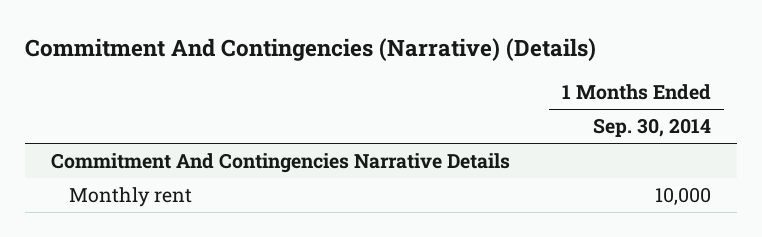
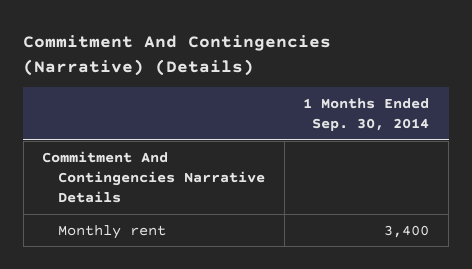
- Monthly rent | 10,000
+ Monthly rent | 3,400

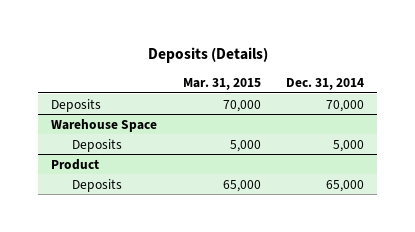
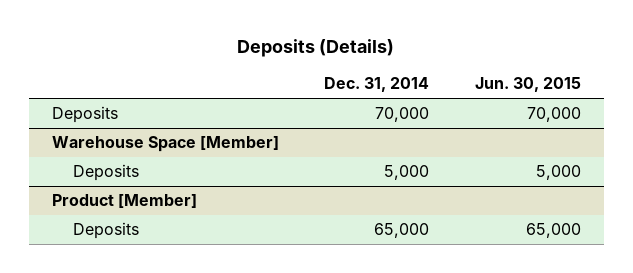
- | Mar. 31, 2015 | Dec. 31, 2014
+ | Dec. 31, 2014 | Jun. 30, 2015
- Warehouse Space
+ Warehouse Space [Member]
- Product
+ Product [Member]

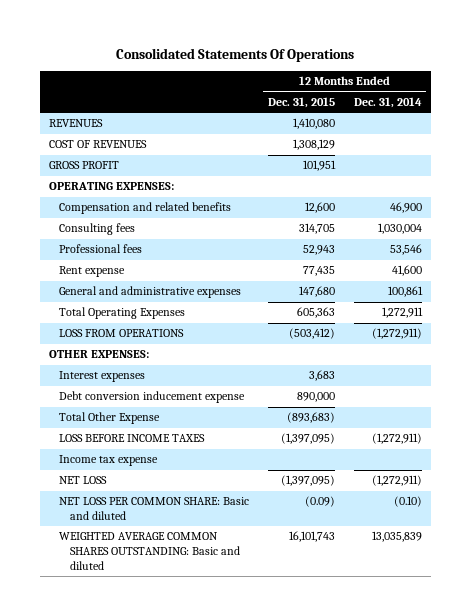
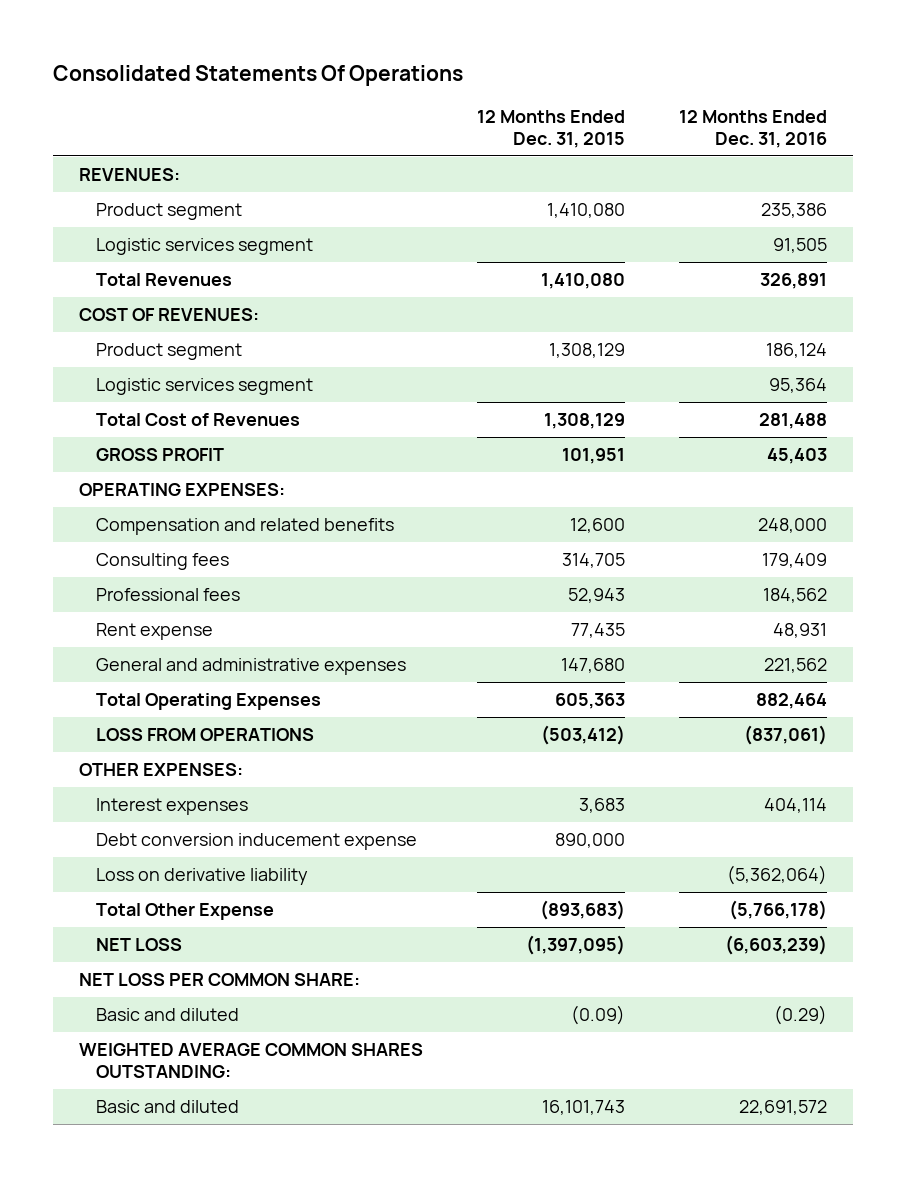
- | 12 Months Ended Dec. 31, 2015 | 12 Months Ended Dec. 31, 2014
+ | 12 Months Ended Dec. 31, 2015 | 12 Months Ended Dec. 31, 2016
- REVENUES | 1,410,080 |
- COST OF REVENUES | 1,308,129 |
+ REVENUES:
+ Product segment | 1,410,080 | 235,386
+ Logistic services segment | | 91,505
+ Total Revenues | 1,410,080 | 326,891
+ COST OF REVENUES:
+ Product segment | 1,308,129 | 186,124
+ Logistic services segment | | 95,364
+ Total Cost of Revenues | 1,308,129 | 281,488
+ Loss on derivative liability | | (5,362,064)
- LOSS BEFORE INCOME TAXES | (1,397,095) | (1,272,911)
- Income tax expense
- NET LOSS PER COMMON SHARE: Basic and diluted | (0.09) | (0.10)
- WEIGHTED AVERAGE COMMON SHARES OUTSTANDING: Basic and diluted | 16,101,743 | 13,035,839
+ NET LOSS PER COMMON SHARE:
+ Basic and diluted | (0.09) | (0.29)
+ WEIGHTED AVERAGE COMMON SHARES OUTSTANDING:
+ Basic and diluted | 16,101,743 | 22,691,572

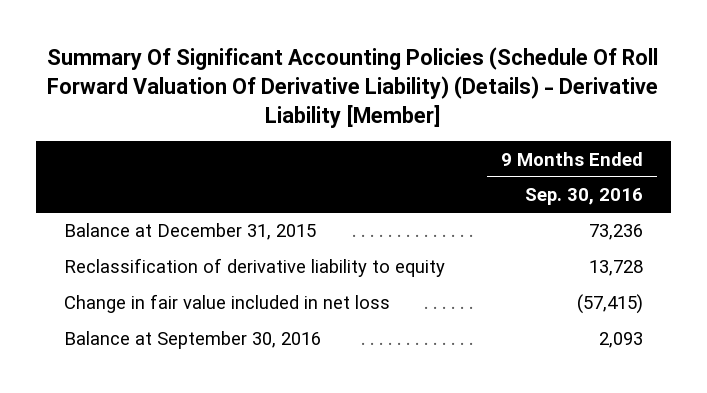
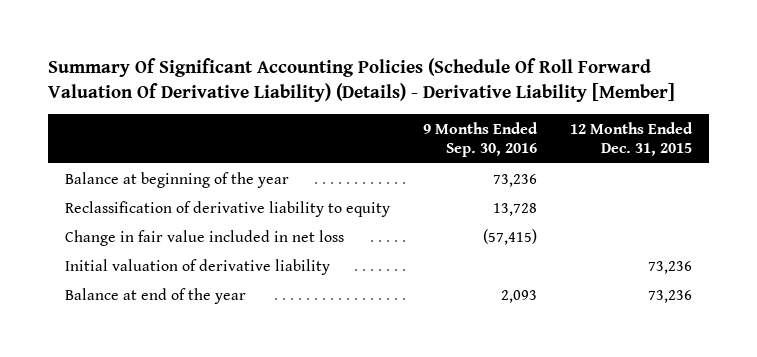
- | 9 Months Ended Sep. 30, 2016
+ | 9 Months Ended Sep. 30, 2016 | 12 Months Ended Dec. 31, 2015
- Balance at December 31, 2015 | 73,236
+ Balance at beginning of the year | 73,236 |
- Balance at September 30, 2016 | 2,093
+ Initial valuation of derivative liability | | 73,236
+ Balance at end of the year | 2,093 | 73,236

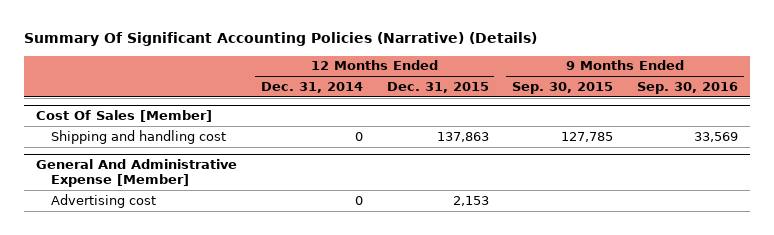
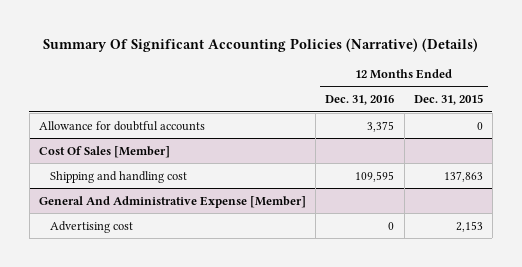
- | 12 Months Ended Dec. 31, 2014 | 12 Months Ended Dec. 31, 2015 | 9 Months Ended Sep. 30, 2015 | 9 Months Ended Sep. 30, 2016
+ | 12 Months Ended Dec. 31, 2016 | 12 Months Ended Dec. 31, 2015
+ Allowance for doubtful accounts | 3,375 | 0

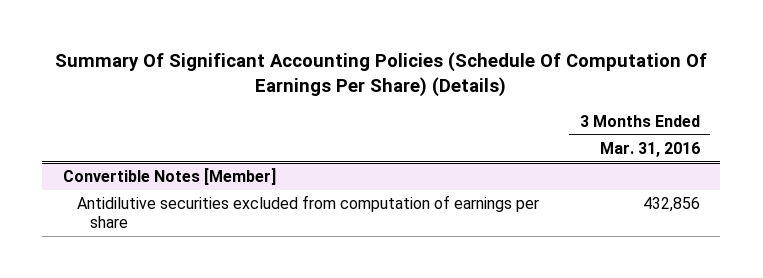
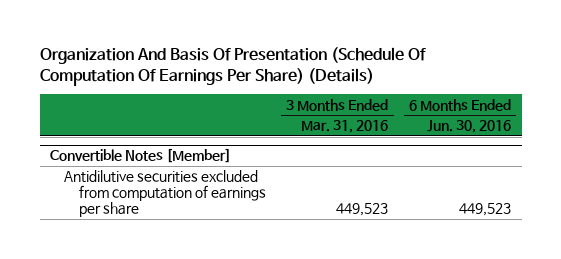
- Summary Of Significant Accounting Policies (Schedule Of Computation Of Earnings Per Share) (Details)
+ Organization And Basis Of Presentation (Schedule Of Computation Of Earnings Per Share) (Details)
- | 3 Months Ended Mar. 31, 2016
+ | 3 Months Ended Mar. 31, 2016 | 6 Months Ended Jun. 30, 2016
@ Convertible Notes [Member]
- Antidilutive securities excluded from computation of earnings per share | 432,856
+ Antidilutive securities excluded from computation of earnings per share | 449,523 | 449,523

